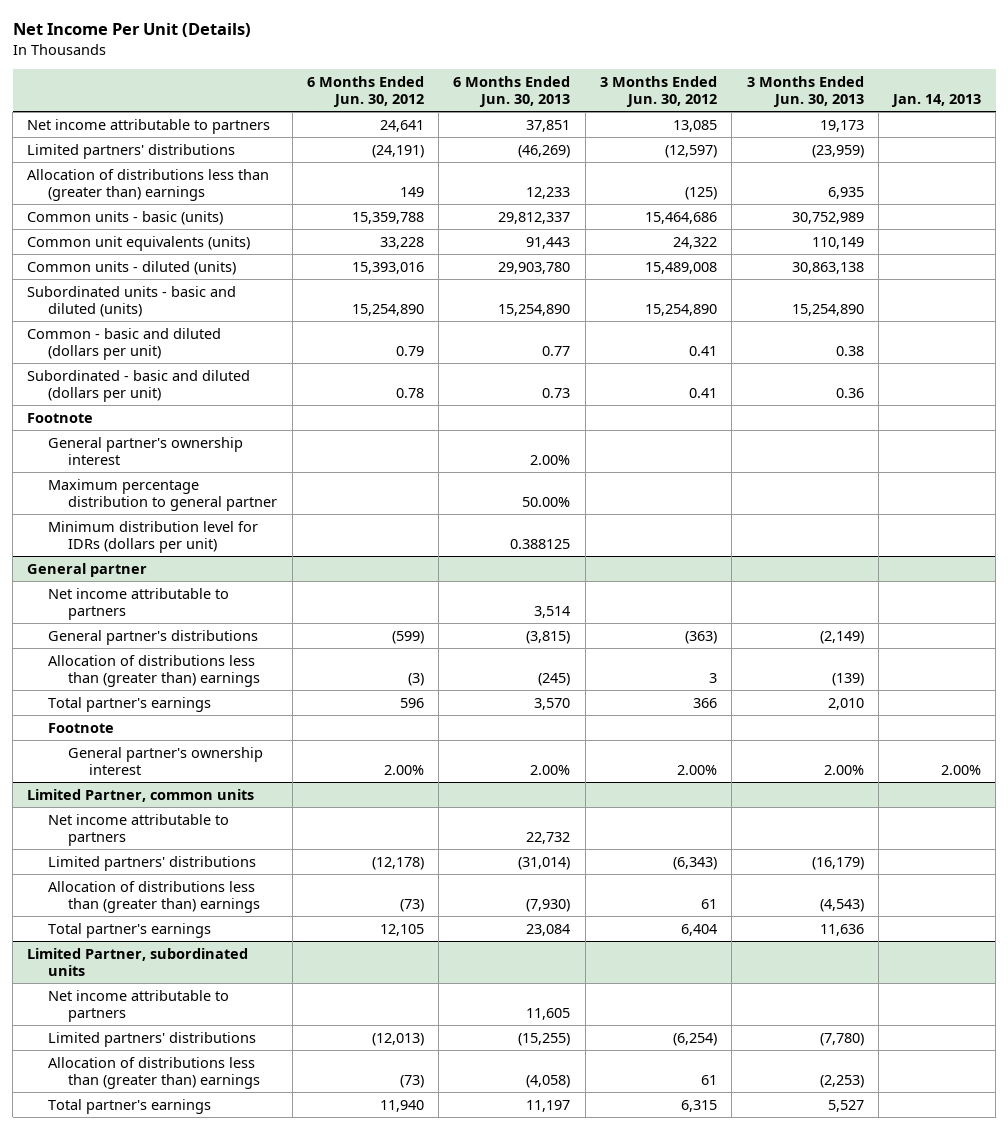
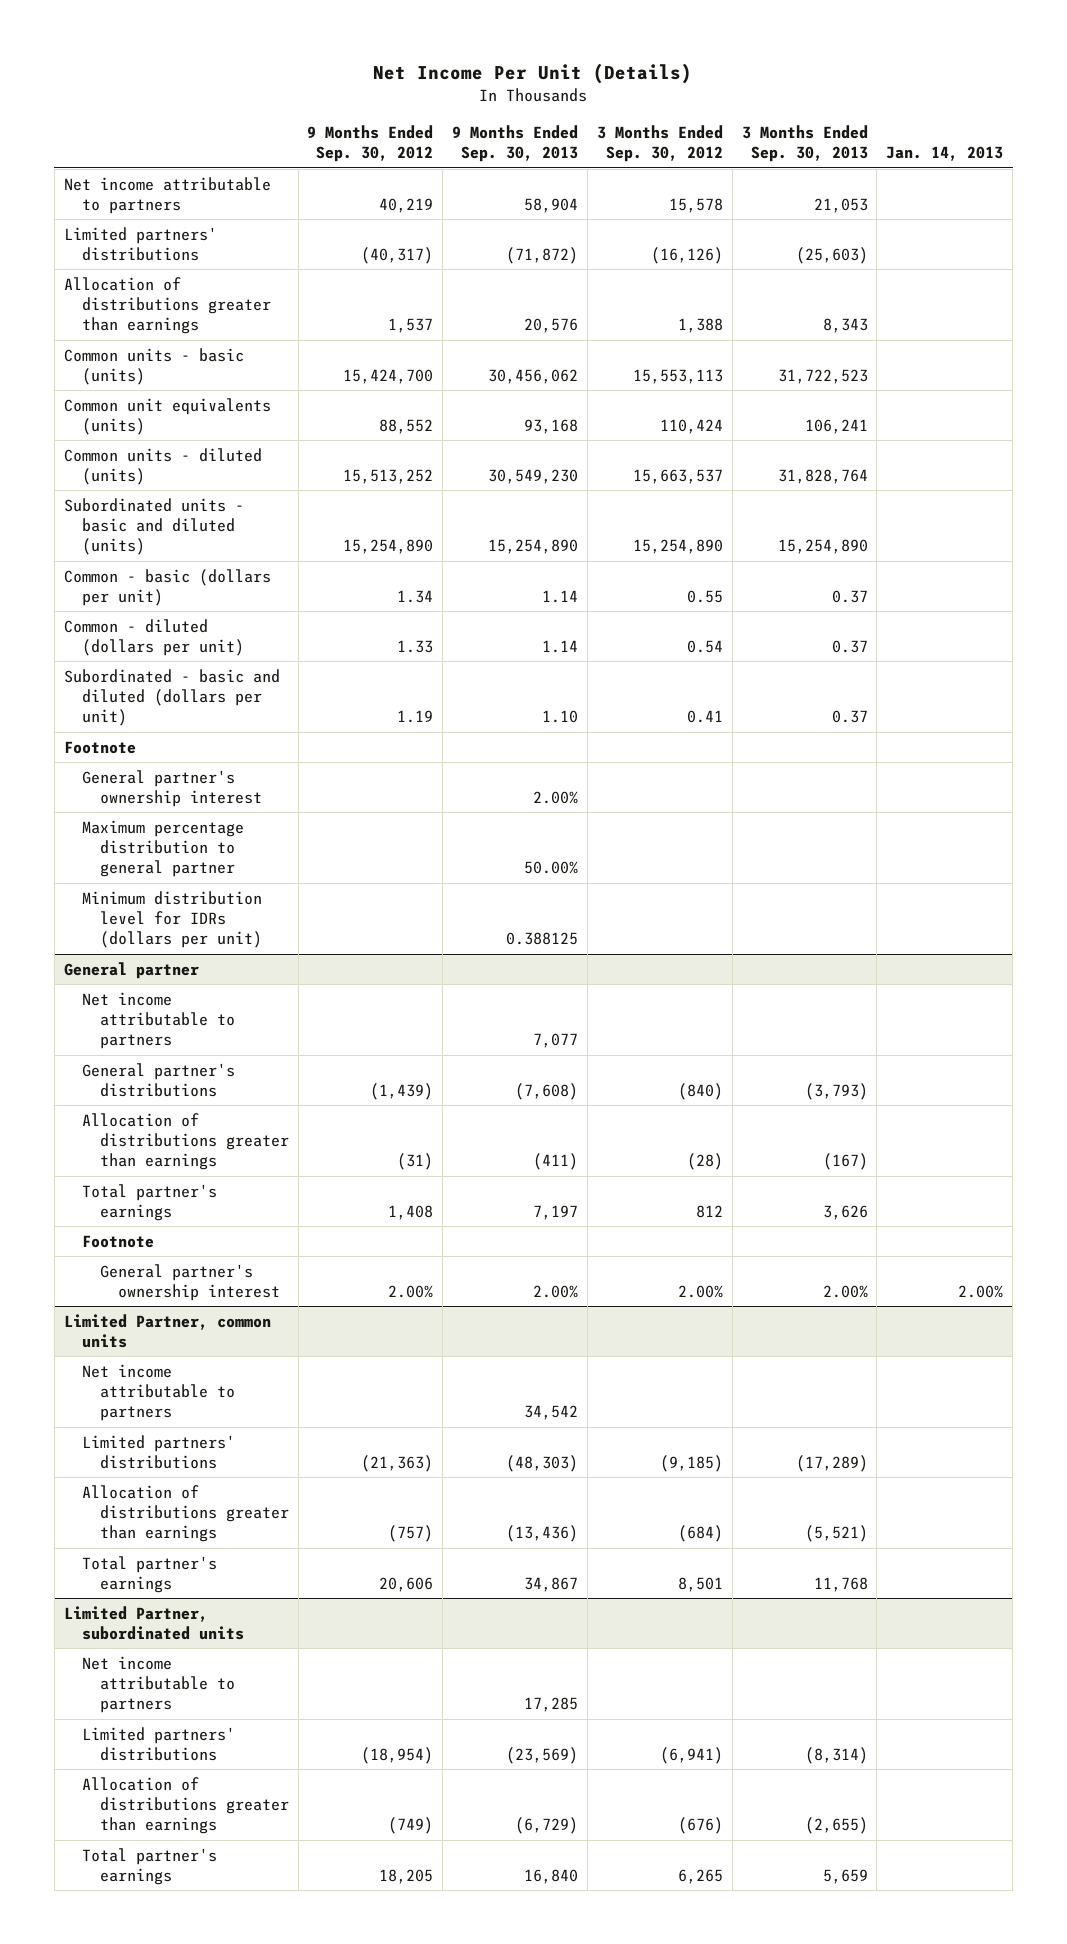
- | 6 Months Ended Jun. 30, 2012 | 6 Months Ended Jun. 30, 2013 | 3 Months Ended Jun. 30, 2012 | 3 Months Ended Jun. 30, 2013 | Jan. 14, 2013
+ | 9 Months Ended Sep. 30, 2012 | 9 Months Ended Sep. 30, 2013 | 3 Months Ended Sep. 30, 2012 | 3 Months Ended Sep. 30, 2013 | Jan. 14, 2013
- Allocation of distributions less than (greater than) earnings | 149 | 12,233 | (125) | 6,935 |
+ Allocation of distributions greater than earnings | 1,537 | 20,576 | 1,388 | 8,343 |
- Common - basic and diluted (dollars per unit) | 0.79 | 0.77 | 0.41 | 0.38 |
+ Common - basic (dollars per unit) | 1.34 | 1.14 | 0.55 | 0.37 |
+ Common - diluted (dollars per unit) | 1.33 | 1.14 | 0.54 | 0.37 |
@ General partner
- Allocation of distributions less than (greater than) earnings | (3) | (245) | 3 | (139) |
+ Allocation of distributions greater than earnings | (31) | (411) | (28) | (167) |
@ Limited Partner, common units
- Allocation of distributions less than (greater than) earnings | (73) | (7,930) | 61 | (4,543) |
+ Allocation of distributions greater than earnings | (757) | (13,436) | (684) | (5,521) |
@ Limited Partner, subordinated units
- Allocation of distributions less than (greater than) earnings | (73) | (4,058) | 61 | (2,253) |
+ Allocation of distributions greater than earnings | (749) | (6,729) | (676) | (2,655) |

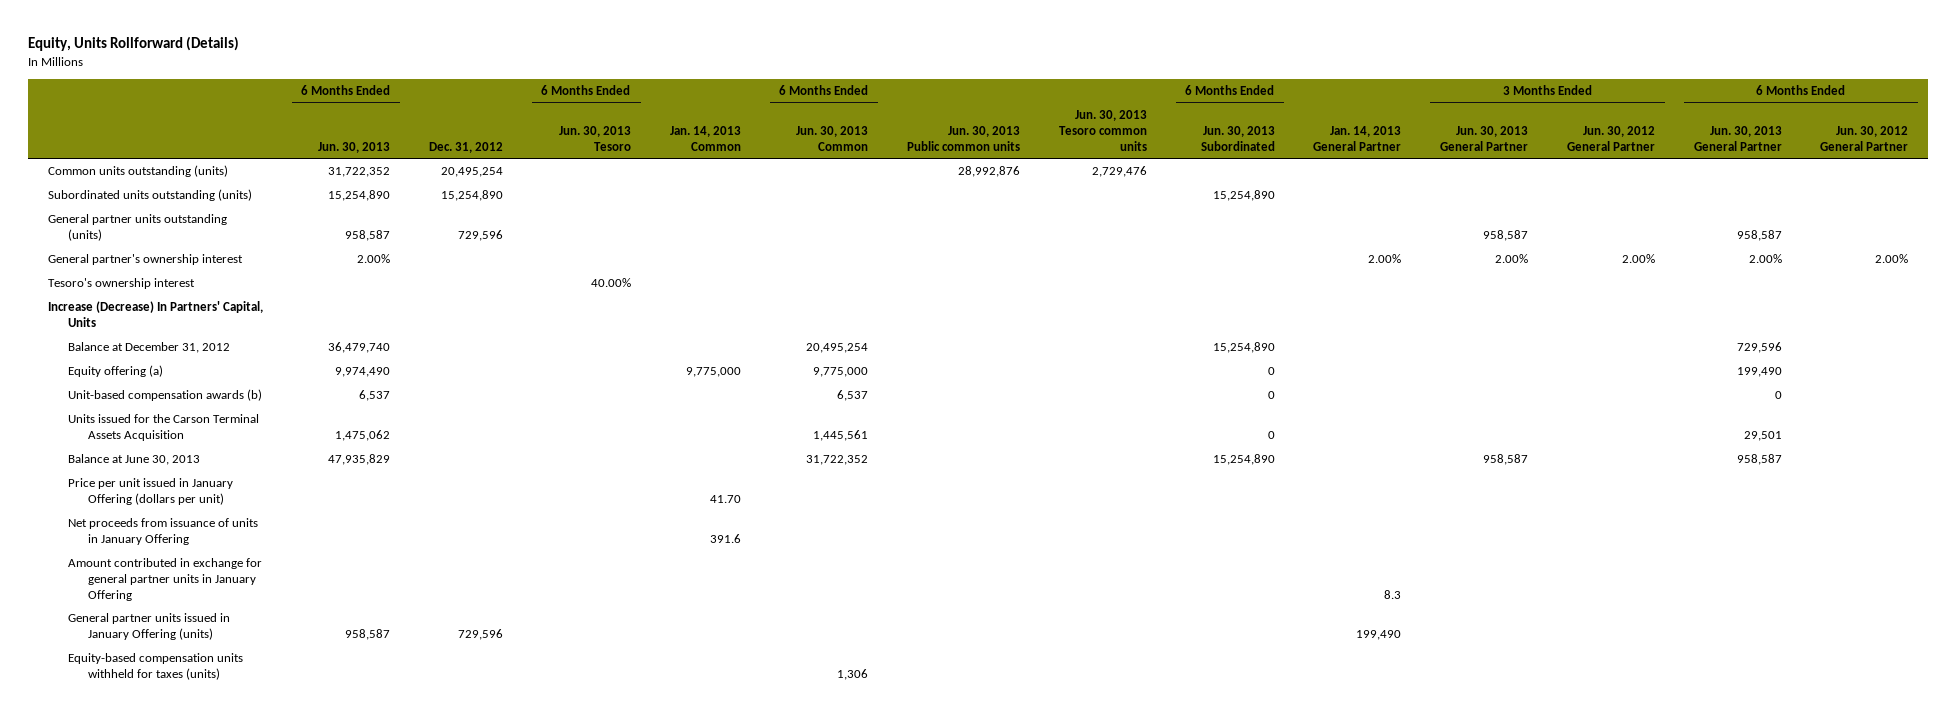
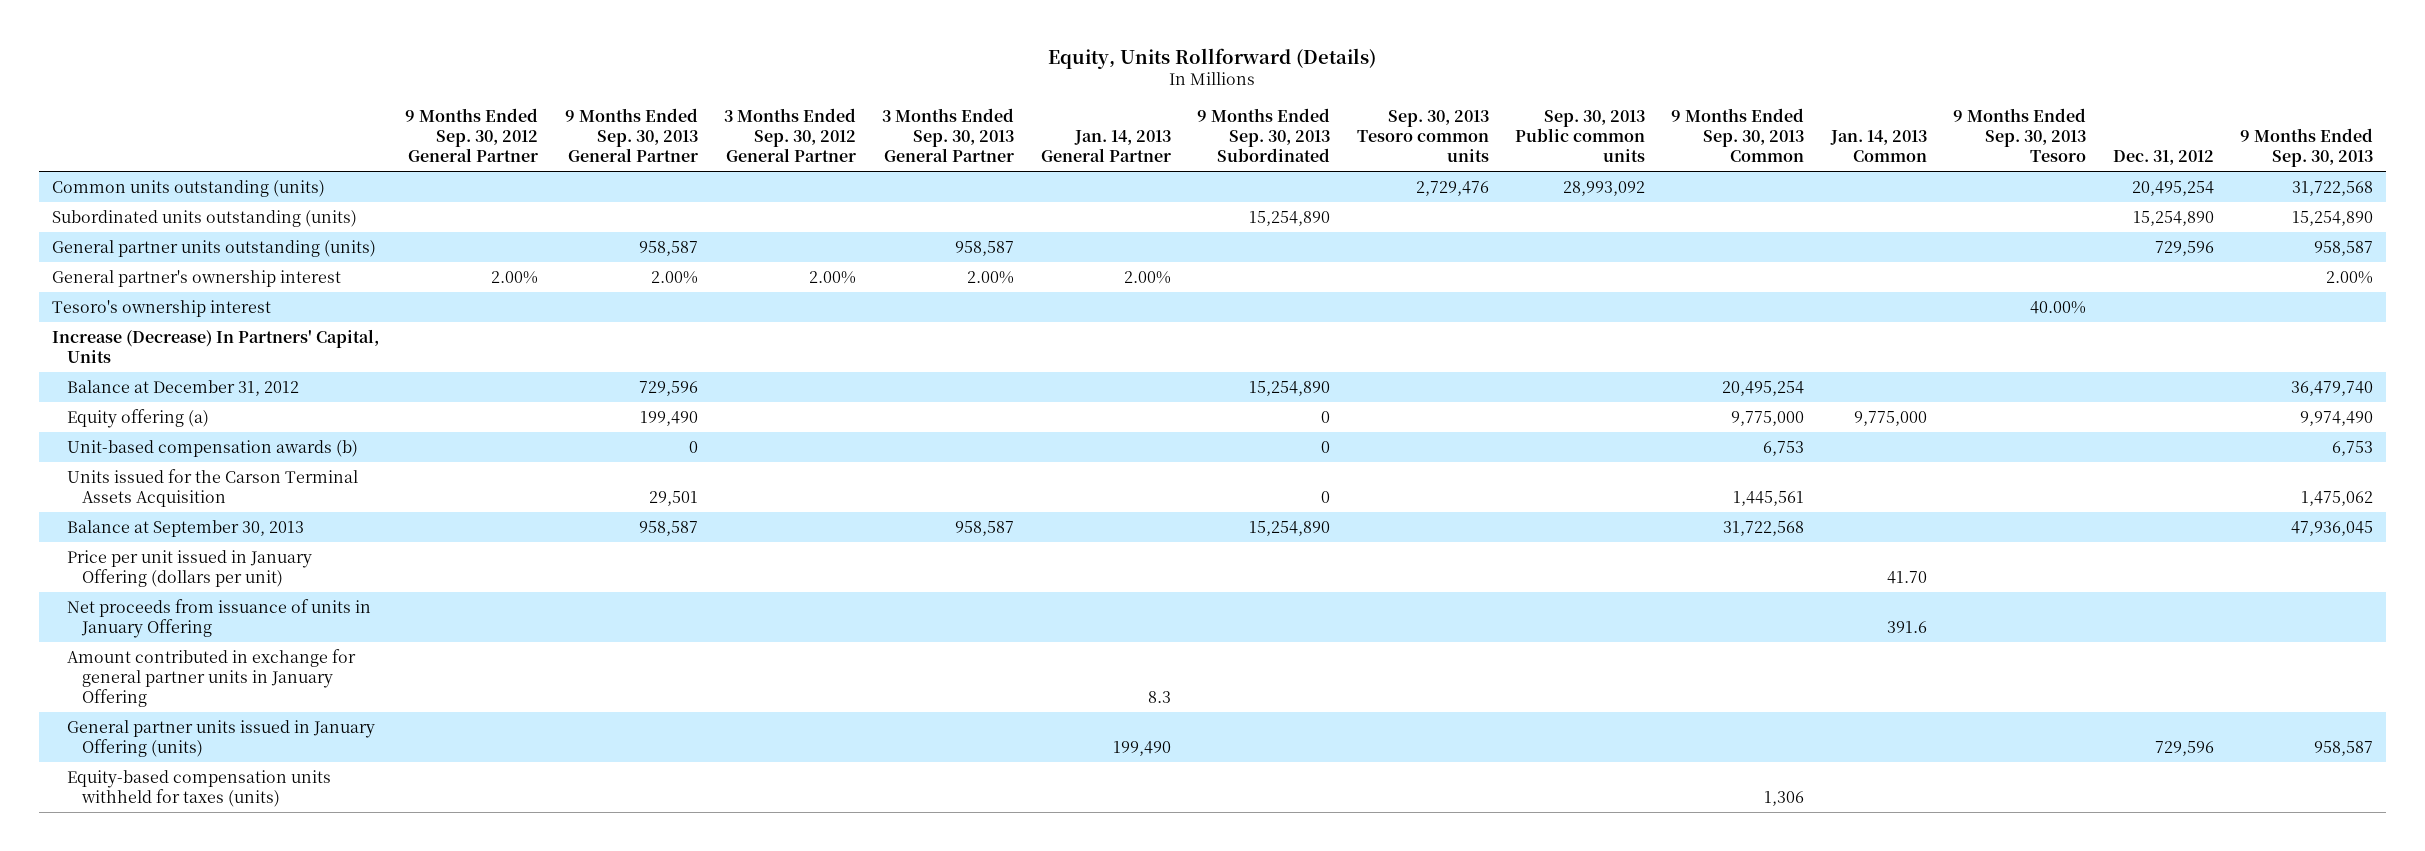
- | 6 Months Ended Jun. 30, 2013 | Dec. 31, 2012 | 6 Months Ended Jun. 30, 2013 Tesoro | Jan. 14, 2013 Common | 6 Months Ended Jun. 30, 2013 Common | Jun. 30, 2013 Public common units | Jun. 30, 2013 Tesoro common units | 6 Months Ended Jun. 30, 2013 Subordinated | Jan. 14, 2013 General Partner | 3 Months Ended Jun. 30, 2013 General Partner | 3 Months Ended Jun. 30, 2012 General Partner | 6 Months Ended Jun. 30, 2013 General Partner | 6 Months Ended Jun. 30, 2012 General Partner
+ | 9 Months Ended Sep. 30, 2012 General Partner | 9 Months Ended Sep. 30, 2013 General Partner | 3 Months Ended Sep. 30, 2012 General Partner | 3 Months Ended Sep. 30, 2013 General Partner | Jan. 14, 2013 General Partner | 9 Months Ended Sep. 30, 2013 Subordinated | Sep. 30, 2013 Tesoro common units | Sep. 30, 2013 Public common units | 9 Months Ended Sep. 30, 2013 Common | Jan. 14, 2013 Common | 9 Months Ended Sep. 30, 2013 Tesoro | Dec. 31, 2012 | 9 Months Ended Sep. 30, 2013
- Balance at June 30, 2013 | 47,935,829 | | | | 31,722,352 | | | 15,254,890 | | 958,587 | | 958,587 |
+ Balance at September 30, 2013 | | 958,587 | | 958,587 | | 15,254,890 | | | 31,722,568 | | | | 47,936,045

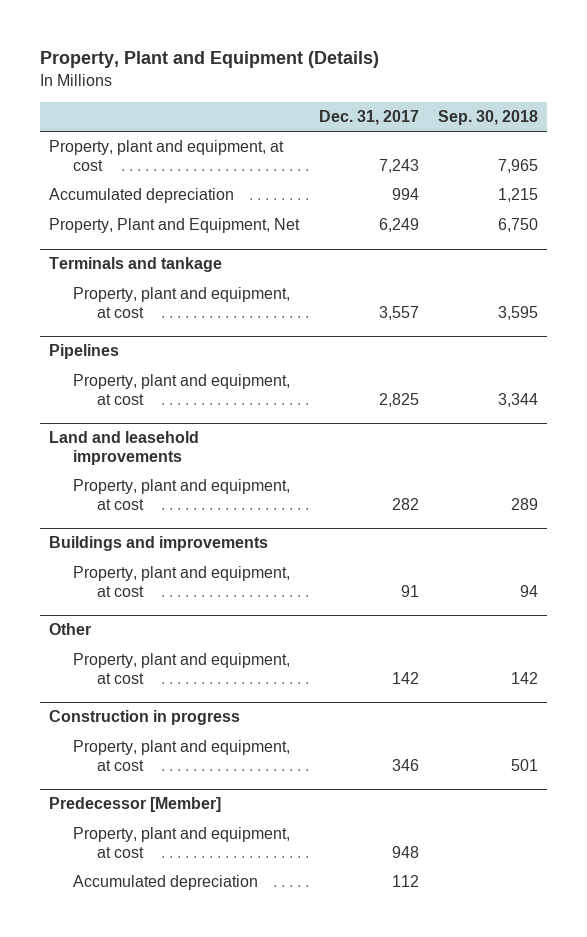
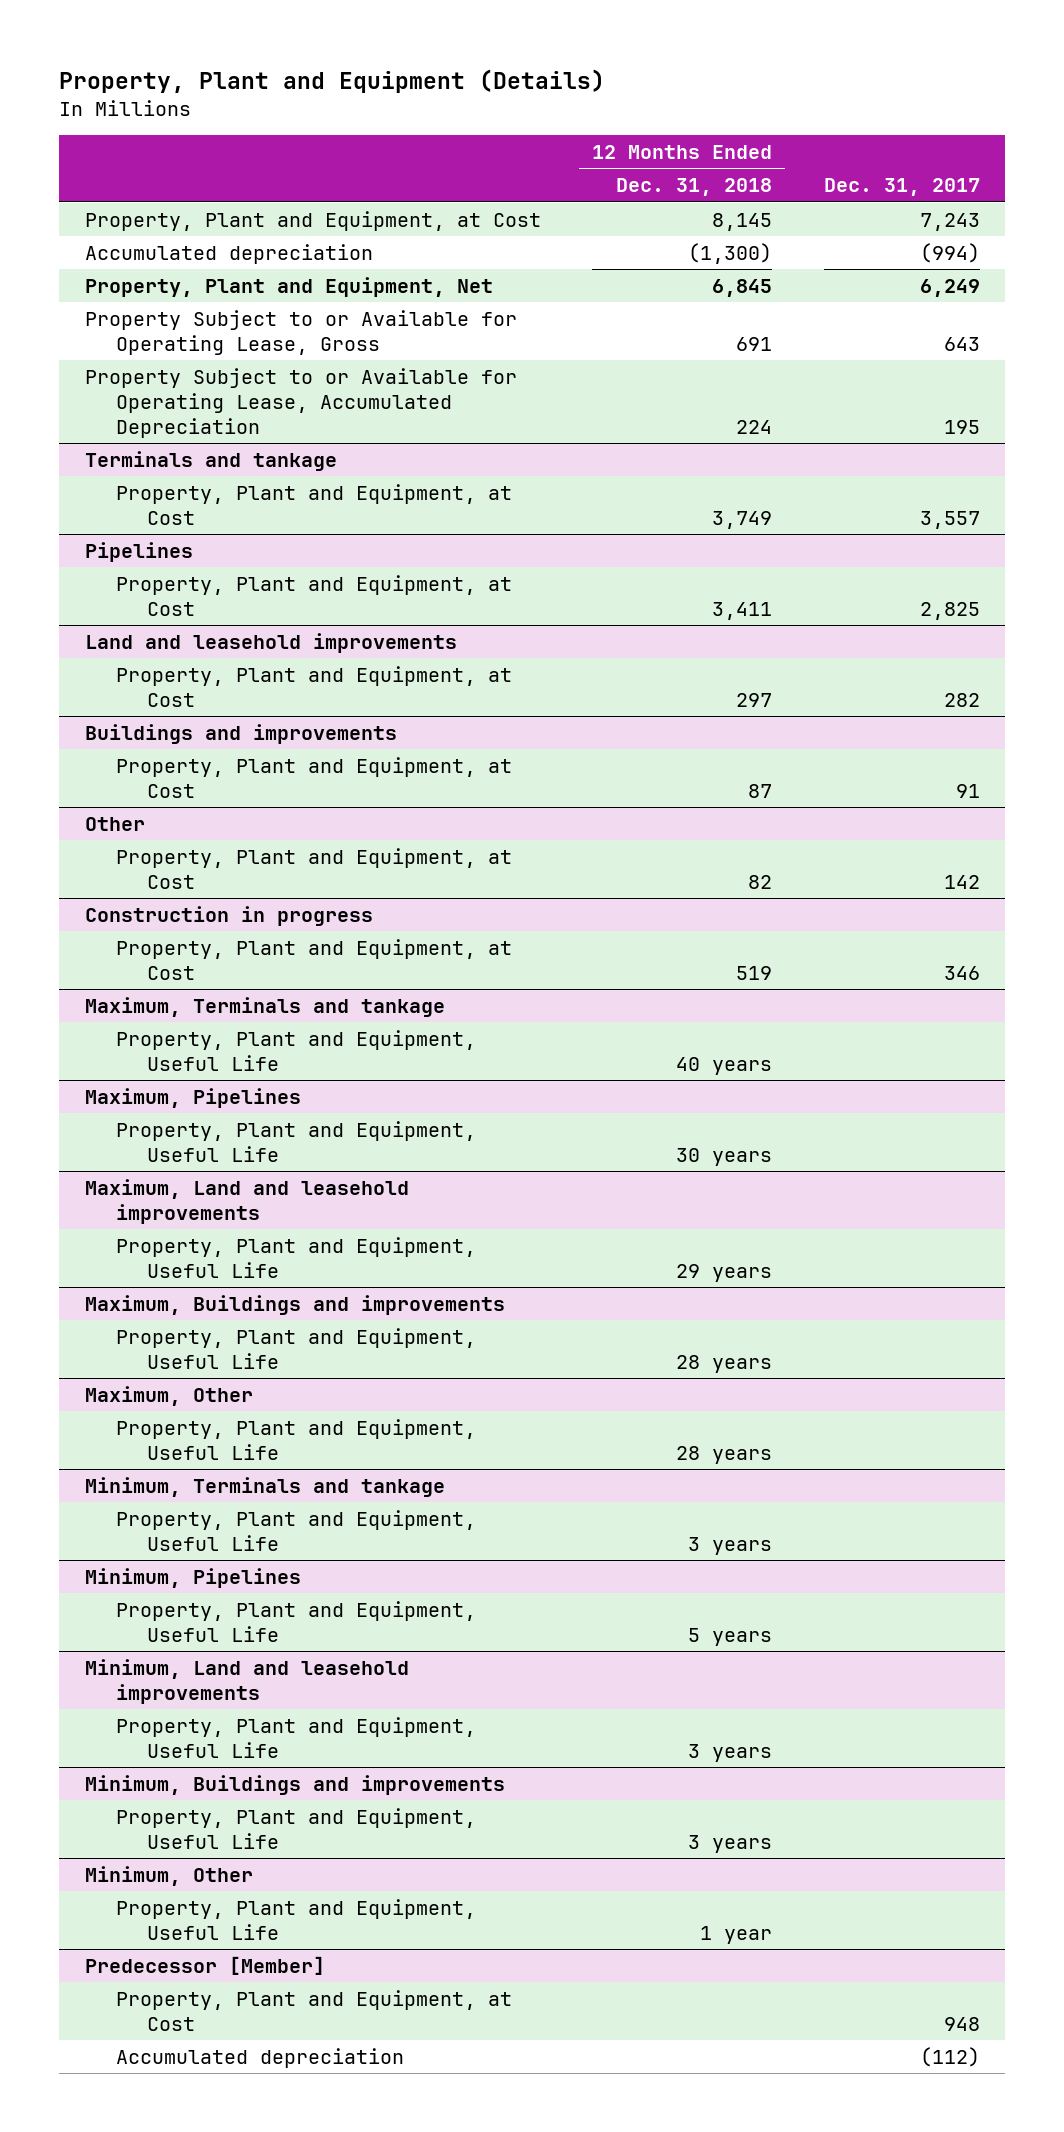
- | Dec. 31, 2017 | Sep. 30, 2018
+ | 12 Months Ended Dec. 31, 2018 | Dec. 31, 2017
- Property, plant and equipment, at cost | 7,243 | 7,965
- Accumulated depreciation | 994 | 1,215
+ Property, Plant and Equipment, at Cost | 8,145 | 7,243
+ Accumulated depreciation | (1,300) | (994)
+ Property Subject to or Available for Operating Lease, Gross | 691 | 643
+ Property Subject to or Available for Operating Lease, Accumulated Depreciation | 224 | 195
@ Terminals and tankage
- Property, plant and equipment, at cost | 3,557 | 3,595
+ Property, Plant and Equipment, at Cost | 3,749 | 3,557
@ Pipelines
- Property, plant and equipment, at cost | 2,825 | 3,344
+ Property, Plant and Equipment, at Cost | 3,411 | 2,825
@ Land and leasehold improvements
- Property, plant and equipment, at cost | 282 | 289
+ Property, Plant and Equipment, at Cost | 297 | 282
@ Buildings and improvements
- Property, plant and equipment, at cost | 91 | 94
+ Property, Plant and Equipment, at Cost | 87 | 91
@ Other
- Property, plant and equipment, at cost | 142 | 142
+ Property, Plant and Equipment, at Cost | 82 | 142
@ Construction in progress
- Property, plant and equipment, at cost | 346 | 501
+ Property, Plant and Equipment, at Cost | 519 | 346
+ Maximum, Terminals and tankage
+ Property, Plant and Equipment, Useful Life | 40 years |
+ Maximum, Pipelines
+ Property, Plant and Equipment, Useful Life | 30 years |
+ Maximum, Land and leasehold improvements
+ Property, Plant and Equipment, Useful Life | 29 years |
+ Maximum, Buildings and improvements
+ Property, Plant and Equipment, Useful Life | 28 years |
+ Maximum, Other
+ Property, Plant and Equipment, Useful Life | 28 years |
+ Minimum, Terminals and tankage
+ Property, Plant and Equipment, Useful Life | 3 years |
+ Minimum, Pipelines
+ Property, Plant and Equipment, Useful Life | 5 years |
+ Minimum, Land and leasehold improvements
+ Property, Plant and Equipment, Useful Life | 3 years |
+ Minimum, Buildings and improvements
+ Property, Plant and Equipment, Useful Life | 3 years |
+ Minimum, Other
+ Property, Plant and Equipment, Useful Life | 1 year |
@ Predecessor [Member]
- Property, plant and equipment, at cost | 948 |
- Accumulated depreciation | 112 |
+ Property, Plant and Equipment, at Cost | | 948
+ Accumulated depreciation | | (112)

